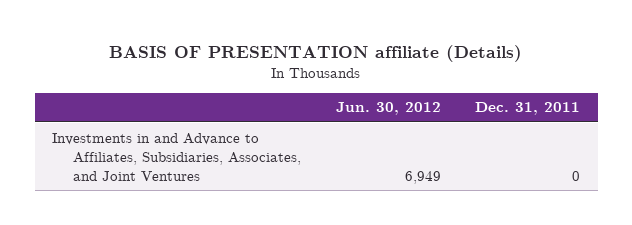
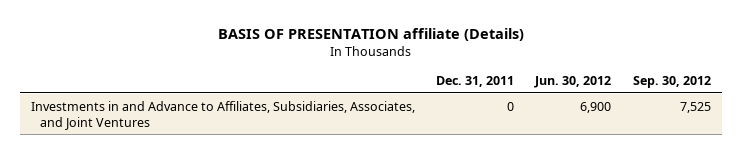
- | Jun. 30, 2012 | Dec. 31, 2011
+ | Dec. 31, 2011 | Jun. 30, 2012 | Sep. 30, 2012
- Investments in and Advance to Affiliates, Subsidiaries, Associates, and Joint Ventures | 6,949 | 0
+ Investments in and Advance to Affiliates, Subsidiaries, Associates, and Joint Ventures | 0 | 6,900 | 7,525

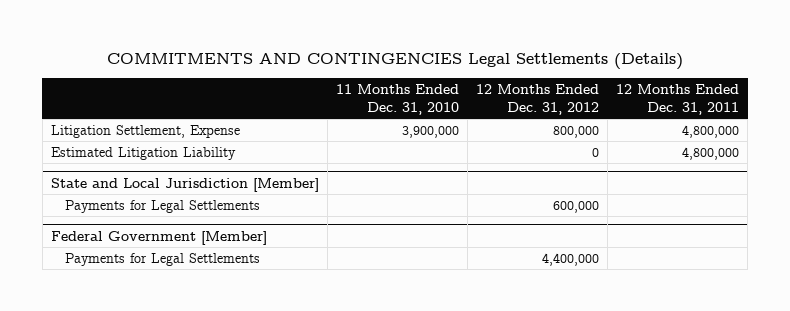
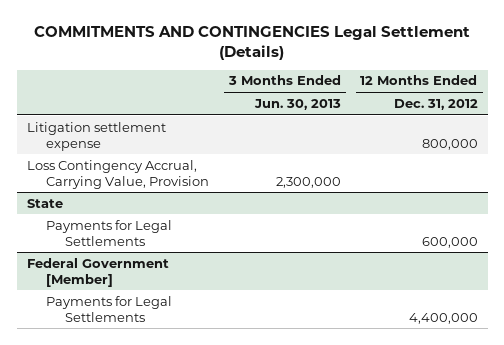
- COMMITMENTS AND CONTINGENCIES Legal Settlements (Details)
+ COMMITMENTS AND CONTINGENCIES Legal Settlement (Details)
- | 11 Months Ended Dec. 31, 2010 | 12 Months Ended Dec. 31, 2012 | 12 Months Ended Dec. 31, 2011
+ | 3 Months Ended Jun. 30, 2013 | 12 Months Ended Dec. 31, 2012
- Litigation Settlement, Expense | 3,900,000 | 800,000 | 4,800,000
- Estimated Litigation Liability | | 0 | 4,800,000
- State and Local Jurisdiction [Member]
+ Litigation settlement expense | | 800,000
+ Loss Contingency Accrual, Carrying Value, Provision | 2,300,000 |
+ State

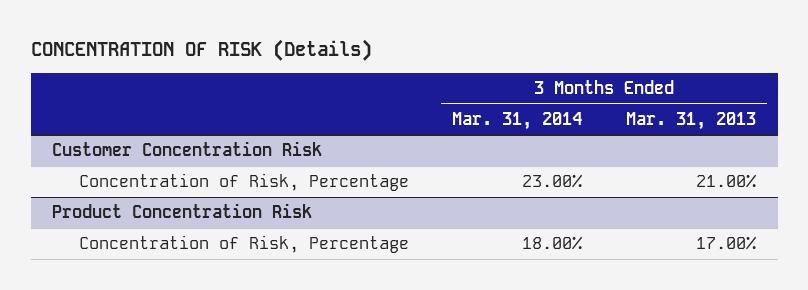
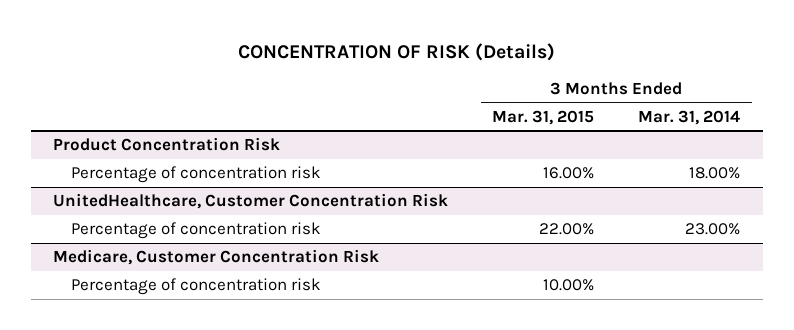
- | 3 Months Ended Mar. 31, 2014 | 3 Months Ended Mar. 31, 2013
+ | 3 Months Ended Mar. 31, 2015 | 3 Months Ended Mar. 31, 2014
- Customer Concentration Risk
- Concentration of Risk, Percentage | 23.00% | 21.00%
@ Product Concentration Risk
- Concentration of Risk, Percentage | 18.00% | 17.00%
+ Percentage of concentration risk | 16.00% | 18.00%
+ UnitedHealthcare, Customer Concentration Risk
+ Percentage of concentration risk | 22.00% | 23.00%
+ Medicare, Customer Concentration Risk
+ Percentage of concentration risk | 10.00% |

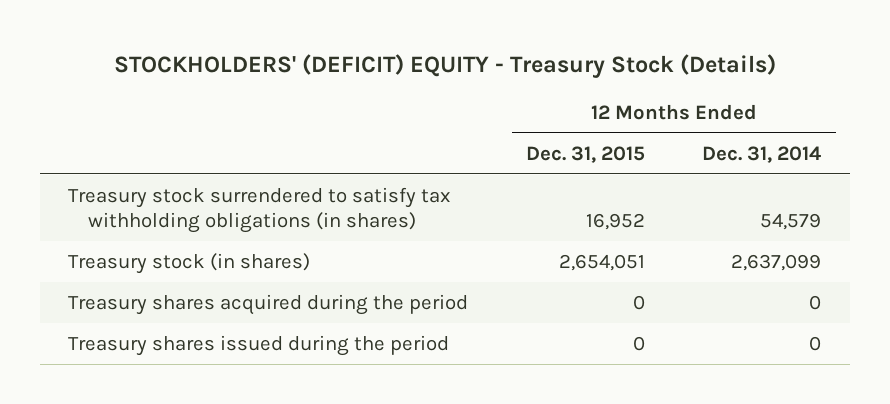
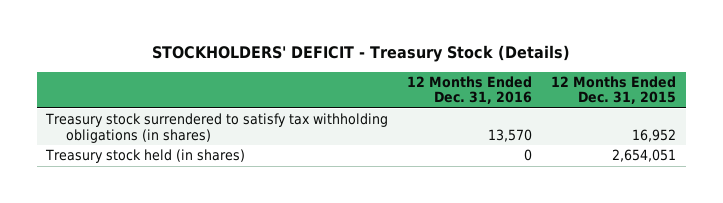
- STOCKHOLDERS' (DEFICIT) EQUITY - Treasury Stock (Details)
+ STOCKHOLDERS' DEFICIT - Treasury Stock (Details)
- | 12 Months Ended Dec. 31, 2015 | 12 Months Ended Dec. 31, 2014
+ | 12 Months Ended Dec. 31, 2016 | 12 Months Ended Dec. 31, 2015
- Treasury stock (in shares) | 2,654,051 | 2,637,099
- Treasury shares acquired during the period | 0 | 0
- Treasury shares issued during the period | 0 | 0
+ Treasury stock held (in shares) | 0 | 2,654,051

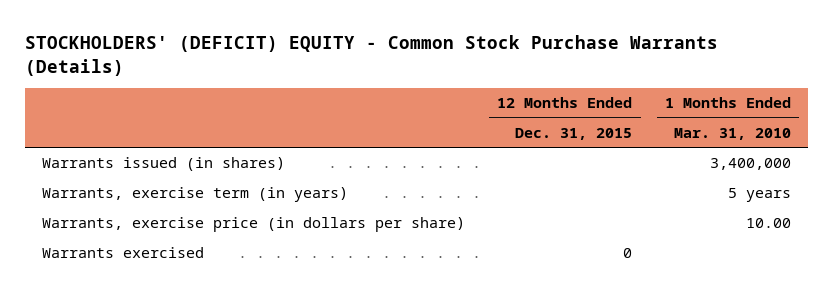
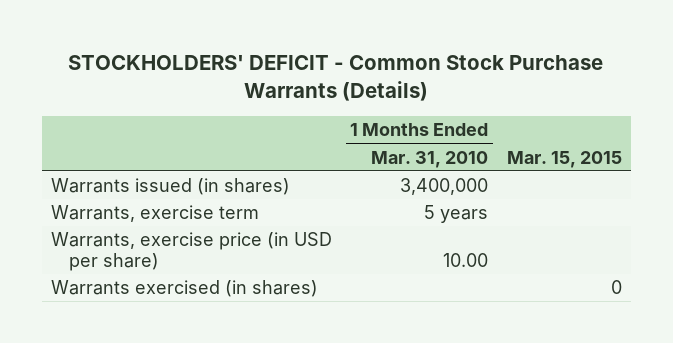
- STOCKHOLDERS' (DEFICIT) EQUITY - Common Stock Purchase Warrants (Details)
+ STOCKHOLDERS' DEFICIT - Common Stock Purchase Warrants (Details)
- | 12 Months Ended Dec. 31, 2015 | 1 Months Ended Mar. 31, 2010
+ | 1 Months Ended Mar. 31, 2010 | Mar. 15, 2015
- Warrants, exercise term (in years) | | 5 years
- Warrants, exercise price (in dollars per share) | | 10.00
- Warrants exercised | 0 |
+ Warrants, exercise term | 5 years |
+ Warrants, exercise price (in USD per share) | 10.00 |
+ Warrants exercised (in shares) | | 0

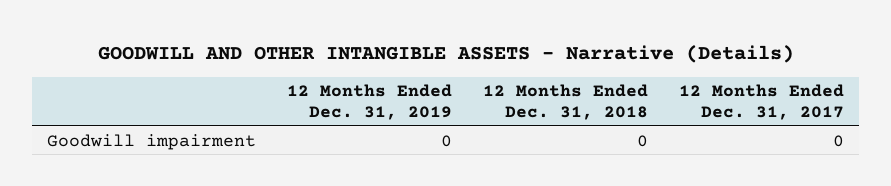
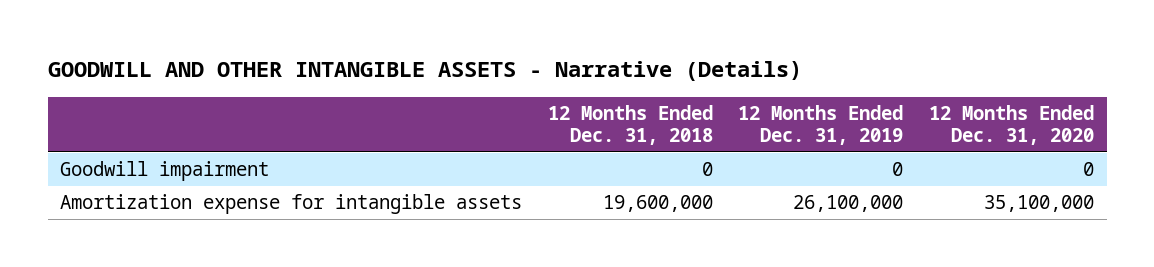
- | 12 Months Ended Dec. 31, 2019 | 12 Months Ended Dec. 31, 2018 | 12 Months Ended Dec. 31, 2017
+ | 12 Months Ended Dec. 31, 2018 | 12 Months Ended Dec. 31, 2019 | 12 Months Ended Dec. 31, 2020
+ Amortization expense for intangible assets | 19,600,000 | 26,100,000 | 35,100,000

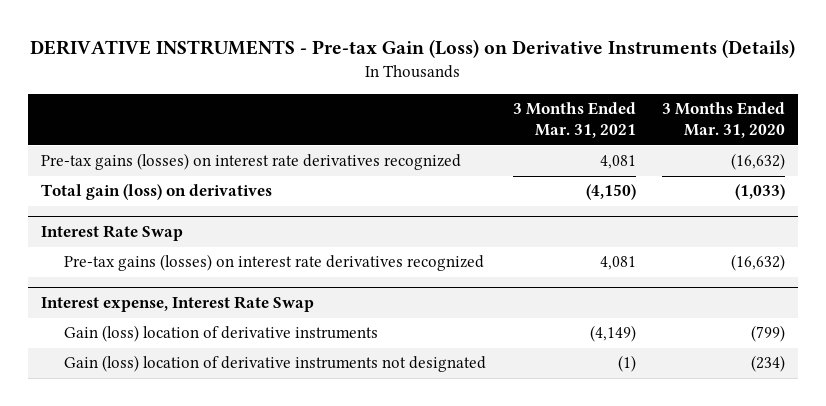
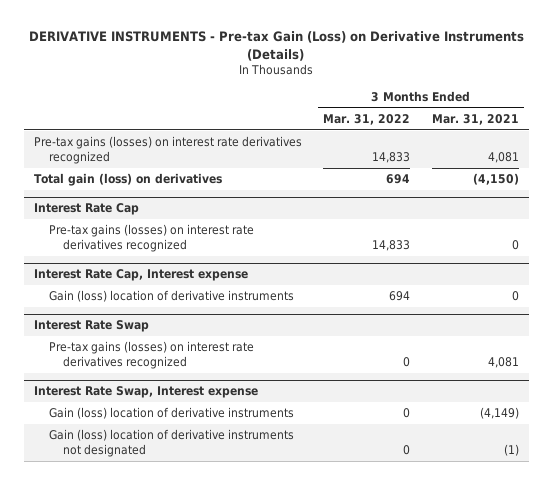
- | 3 Months Ended Mar. 31, 2021 | 3 Months Ended Mar. 31, 2020
+ | 3 Months Ended Mar. 31, 2022 | 3 Months Ended Mar. 31, 2021
+ Interest Rate Cap
+ Pre-tax gains (losses) on interest rate derivatives recognized | 14,833 | 0
+ Interest Rate Cap, Interest expense
+ Gain (loss) location of derivative instruments | 694 | 0
- Interest expense, Interest Rate Swap
+ Interest Rate Swap, Interest expense

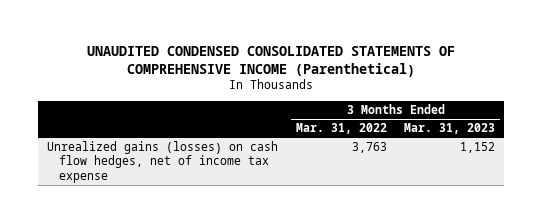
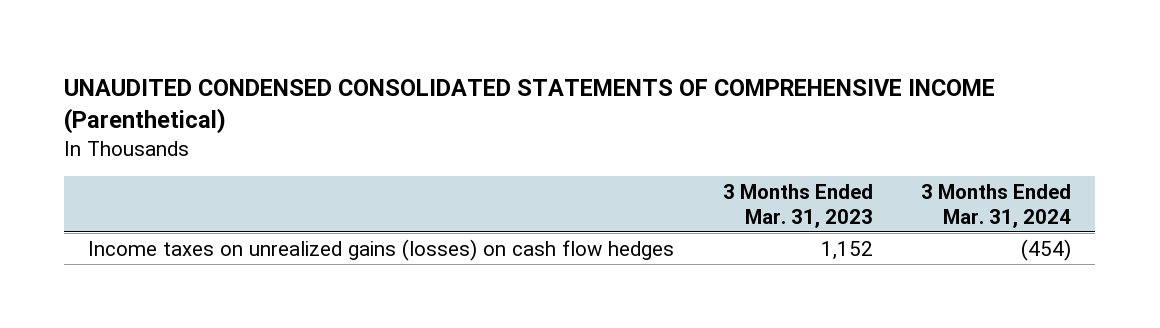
- | 3 Months Ended Mar. 31, 2022 | 3 Months Ended Mar. 31, 2023
+ | 3 Months Ended Mar. 31, 2023 | 3 Months Ended Mar. 31, 2024
- Unrealized gains (losses) on cash flow hedges, net of income tax expense | 3,763 | 1,152
+ Income taxes on unrealized gains (losses) on cash flow hedges | 1,152 | (454)

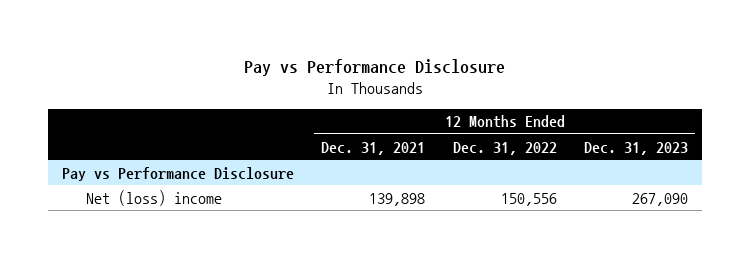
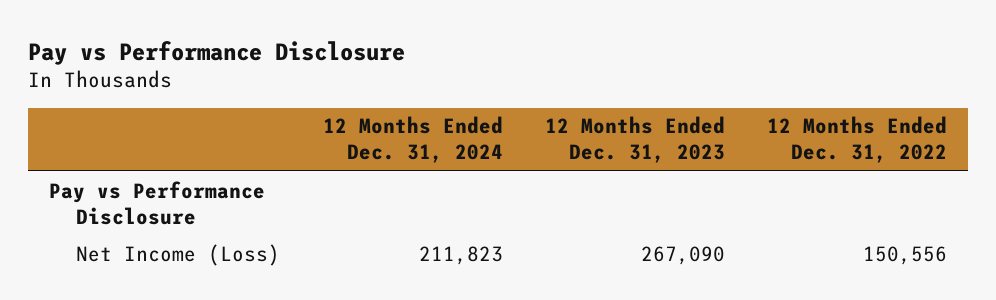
- | 12 Months Ended Dec. 31, 2021 | 12 Months Ended Dec. 31, 2022 | 12 Months Ended Dec. 31, 2023
+ | 12 Months Ended Dec. 31, 2024 | 12 Months Ended Dec. 31, 2023 | 12 Months Ended Dec. 31, 2022
- Net (loss) income | 139,898 | 150,556 | 267,090
+ Net Income (Loss) | 211,823 | 267,090 | 150,556

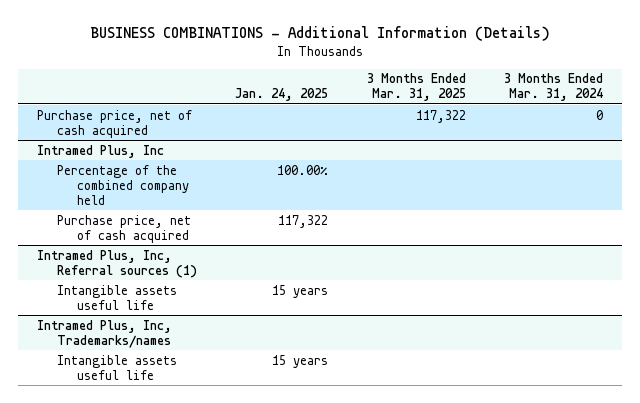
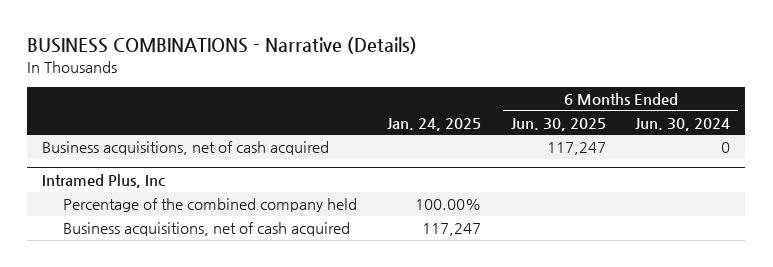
- BUSINESS COMBINATIONS - Additional Information (Details)
+ BUSINESS COMBINATIONS - Narrative (Details)
- | Jan. 24, 2025 | 3 Months Ended Mar. 31, 2025 | 3 Months Ended Mar. 31, 2024
+ | Jan. 24, 2025 | 6 Months Ended Jun. 30, 2025 | 6 Months Ended Jun. 30, 2024
- Purchase price, net of cash acquired | | 117,322 | 0
+ Business acquisitions, net of cash acquired | | 117,247 | 0
@ Intramed Plus, Inc
- Purchase price, net of cash acquired | 117,322 | |
- Intramed Plus, Inc, Referral sources (1)
- Intangible assets useful life | 15 years | |
- Intramed Plus, Inc, Trademarks/names
- Intangible assets useful life | 15 years | |
@ Intramed Plus, Inc
+ Business acquisitions, net of cash acquired | 117,247 | |

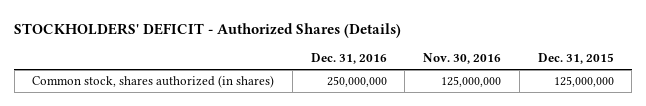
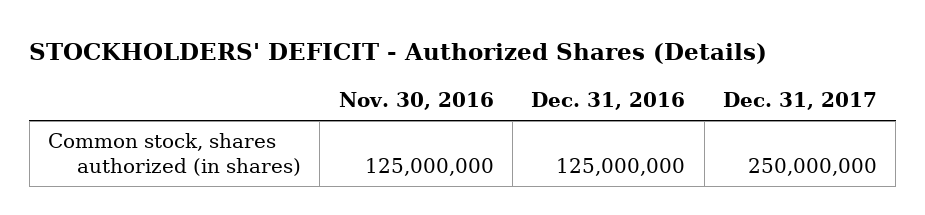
- | Dec. 31, 2016 | Nov. 30, 2016 | Dec. 31, 2015
+ | Nov. 30, 2016 | Dec. 31, 2016 | Dec. 31, 2017
- Common stock, shares authorized (in shares) | 250,000,000 | 125,000,000 | 125,000,000
+ Common stock, shares authorized (in shares) | 125,000,000 | 125,000,000 | 250,000,000

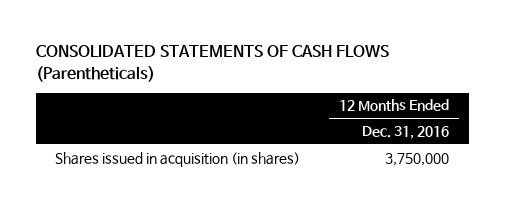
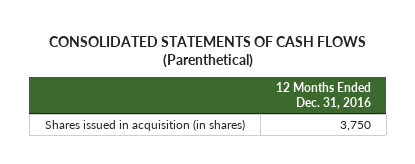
- CONSOLIDATED STATEMENTS OF CASH FLOWS (Parentheticals)
+ CONSOLIDATED STATEMENTS OF CASH FLOWS (Parenthetical)
- Shares issued in acquisition (in shares) | 3,750,000
+ Shares issued in acquisition (in shares) | 3,750

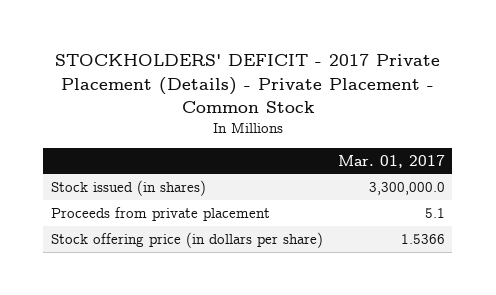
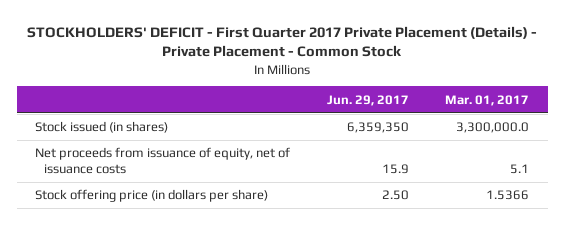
- STOCKHOLDERS' DEFICIT - 2017 Private Placement (Details) - Private Placement - Common Stock
+ STOCKHOLDERS' DEFICIT - First Quarter 2017 Private Placement (Details) - Private Placement - Common Stock
- | Mar. 01, 2017
+ | Jun. 29, 2017 | Mar. 01, 2017
- Proceeds from private placement | 5.1
+ Net proceeds from issuance of equity, net of issuance costs | 15.9 | 5.1

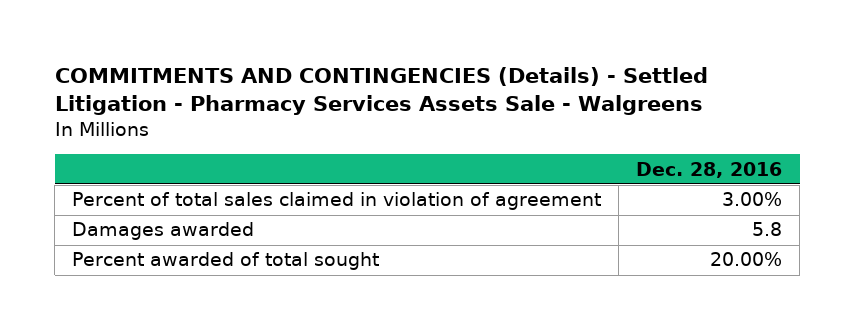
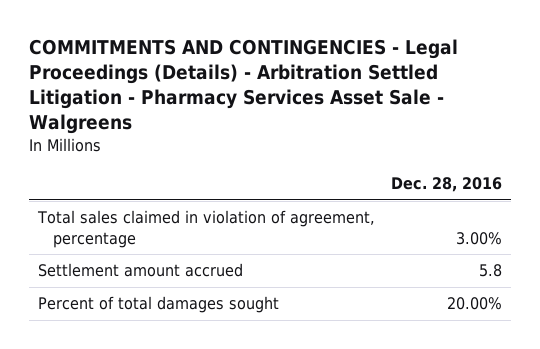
- COMMITMENTS AND CONTINGENCIES (Details) - Settled Litigation - Pharmacy Services Assets Sale - Walgreens
+ COMMITMENTS AND CONTINGENCIES - Legal Proceedings (Details) - Arbitration Settled Litigation - Pharmacy Services Asset Sale - Walgreens
- Percent of total sales claimed in violation of agreement | 3.00%
- Damages awarded | 5.8
- Percent awarded of total sought | 20.00%
+ Total sales claimed in violation of agreement, percentage | 3.00%
+ Settlement amount accrued | 5.8
+ Percent of total damages sought | 20.00%

